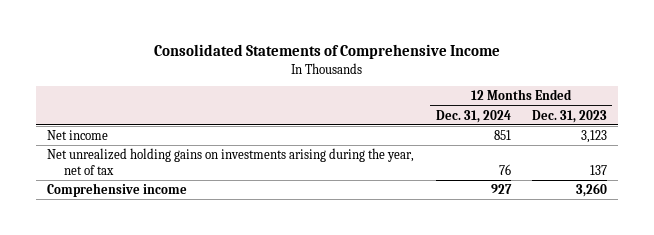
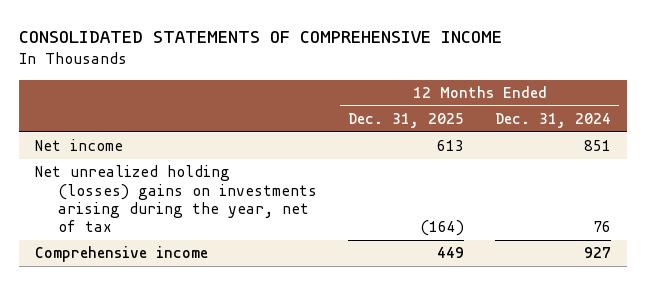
- Consolidated Statements of Comprehensive Income
+ CONSOLIDATED STATEMENTS OF COMPREHENSIVE INCOME
- | 12 Months Ended Dec. 31, 2024 | 12 Months Ended Dec. 31, 2023
+ | 12 Months Ended Dec. 31, 2025 | 12 Months Ended Dec. 31, 2024
- Net unrealized holding gains on investments arising during the year, net of tax | 76 | 137
+ Net unrealized holding (losses) gains on investments arising during the year, net of tax | (164) | 76

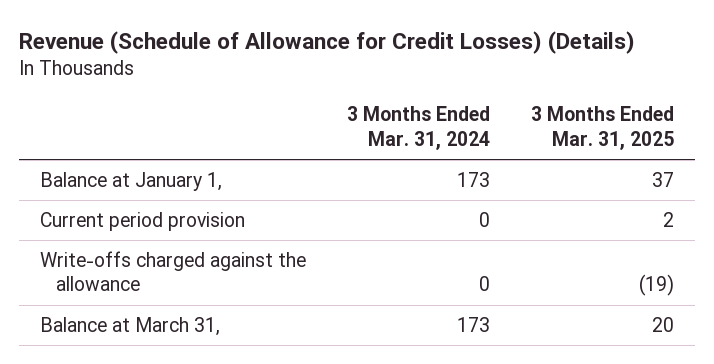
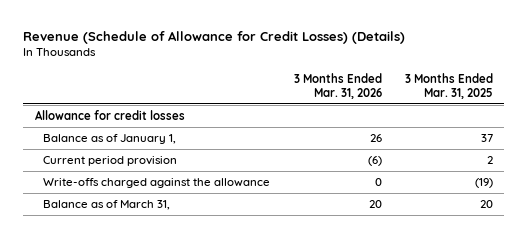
- | 3 Months Ended Mar. 31, 2024 | 3 Months Ended Mar. 31, 2025
+ | 3 Months Ended Mar. 31, 2026 | 3 Months Ended Mar. 31, 2025
- Balance at January 1, | 173 | 37
+ Allowance for credit losses
+ Balance as of January 1, | 26 | 37
- Balance at March 31, | 173 | 20
+ Balance as of March 31, | 20 | 20

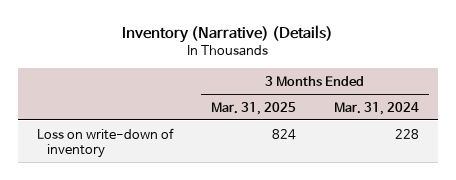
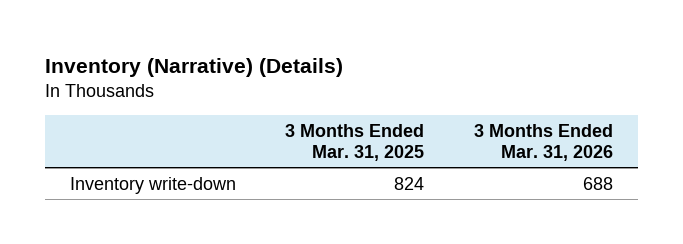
- | 3 Months Ended Mar. 31, 2025 | 3 Months Ended Mar. 31, 2024
+ | 3 Months Ended Mar. 31, 2025 | 3 Months Ended Mar. 31, 2026
- Loss on write-down of inventory | 824 | 228
+ Inventory write-down | 824 | 688

